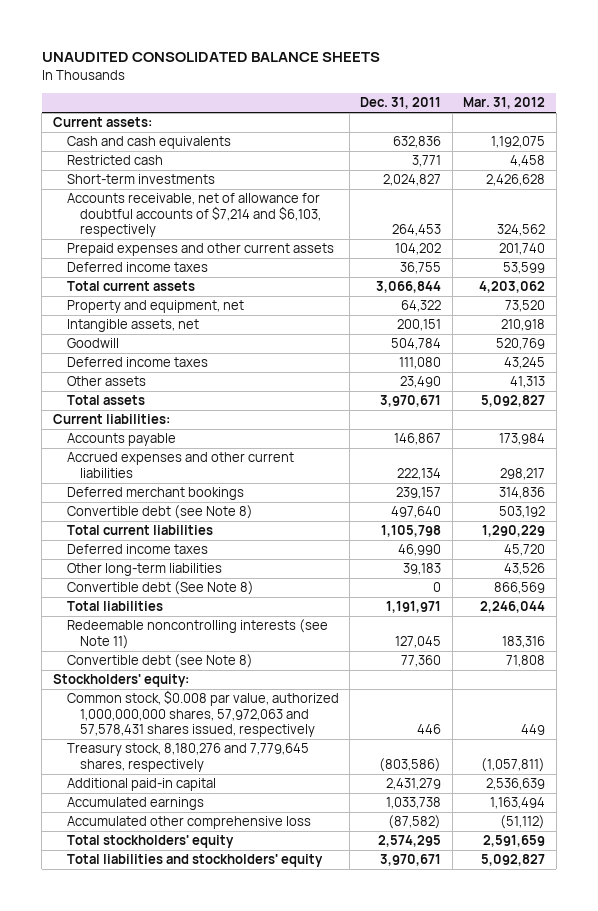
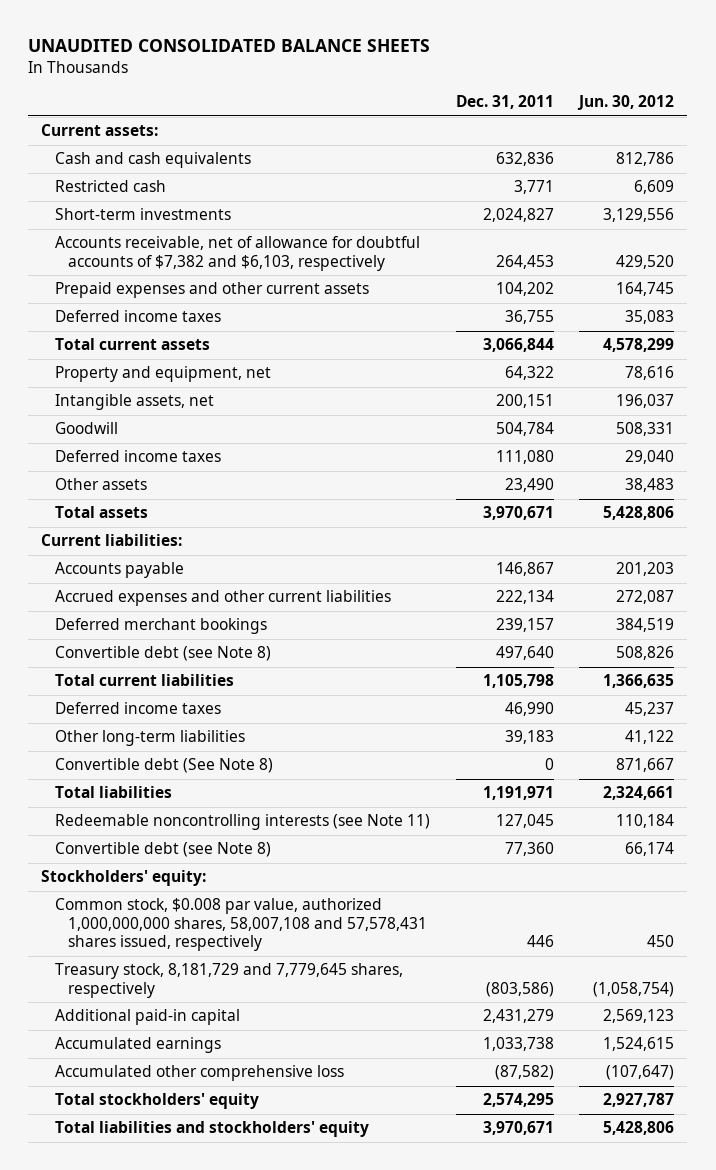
- | Dec. 31, 2011 | Mar. 31, 2012
+ | Dec. 31, 2011 | Jun. 30, 2012
- Accounts receivable, net of allowance for doubtful accounts of $7,214 and $6,103, respectively | 264,453 | 324,562
+ Accounts receivable, net of allowance for doubtful accounts of $7,382 and $6,103, respectively | 264,453 | 429,520
- Common stock, $0.008 par value, authorized 1,000,000,000 shares, 57,972,063 and 57,578,431 shares issued, respectively | 446 | 449
- Treasury stock, 8,180,276 and 7,779,645 shares, respectively | (803,586) | (1,057,811)
+ Common stock, $0.008 par value, authorized 1,000,000,000 shares, 58,007,108 and 57,578,431 shares issued, respectively | 446 | 450
+ Treasury stock, 8,181,729 and 7,779,645 shares, respectively | (803,586) | (1,058,754)

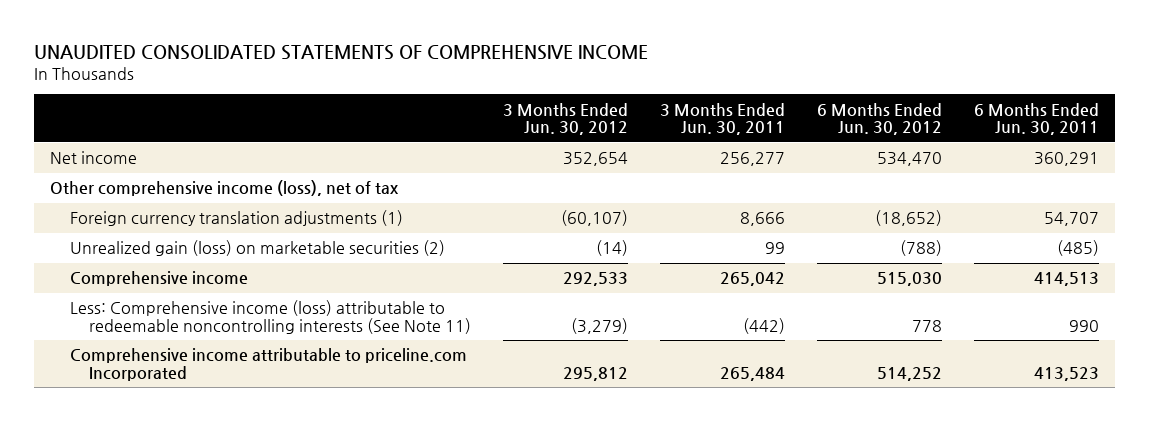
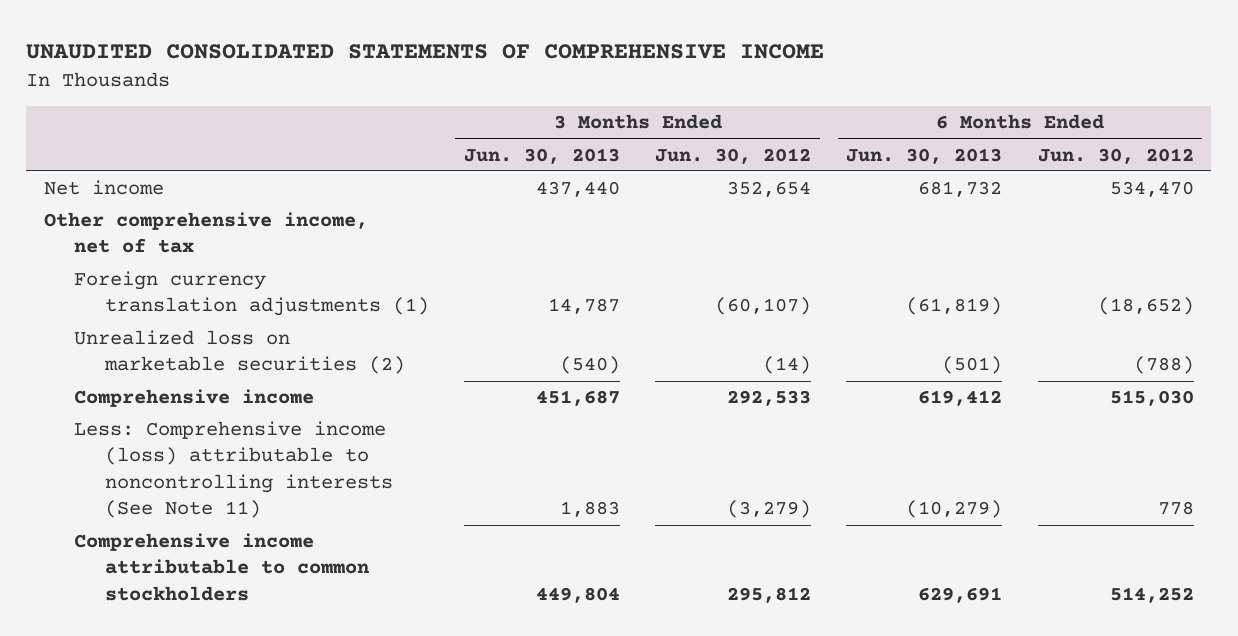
- | 3 Months Ended Jun. 30, 2012 | 3 Months Ended Jun. 30, 2011 | 6 Months Ended Jun. 30, 2012 | 6 Months Ended Jun. 30, 2011
+ | 3 Months Ended Jun. 30, 2013 | 3 Months Ended Jun. 30, 2012 | 6 Months Ended Jun. 30, 2013 | 6 Months Ended Jun. 30, 2012
- Other comprehensive income (loss), net of tax
+ Other comprehensive income, net of tax
- Unrealized gain (loss) on marketable securities (2) | (14) | 99 | (788) | (485)
+ Unrealized loss on marketable securities (2) | (540) | (14) | (501) | (788)
- Less: Comprehensive income (loss) attributable to redeemable noncontrolling interests (See Note 11) | (3,279) | (442) | 778 | 990
- Comprehensive income attributable to priceline.com Incorporated | 295,812 | 265,484 | 514,252 | 413,523
+ Less: Comprehensive income (loss) attributable to noncontrolling interests (See Note 11) | 1,883 | (3,279) | (10,279) | 778
+ Comprehensive income attributable to common stockholders | 449,804 | 295,812 | 629,691 | 514,252

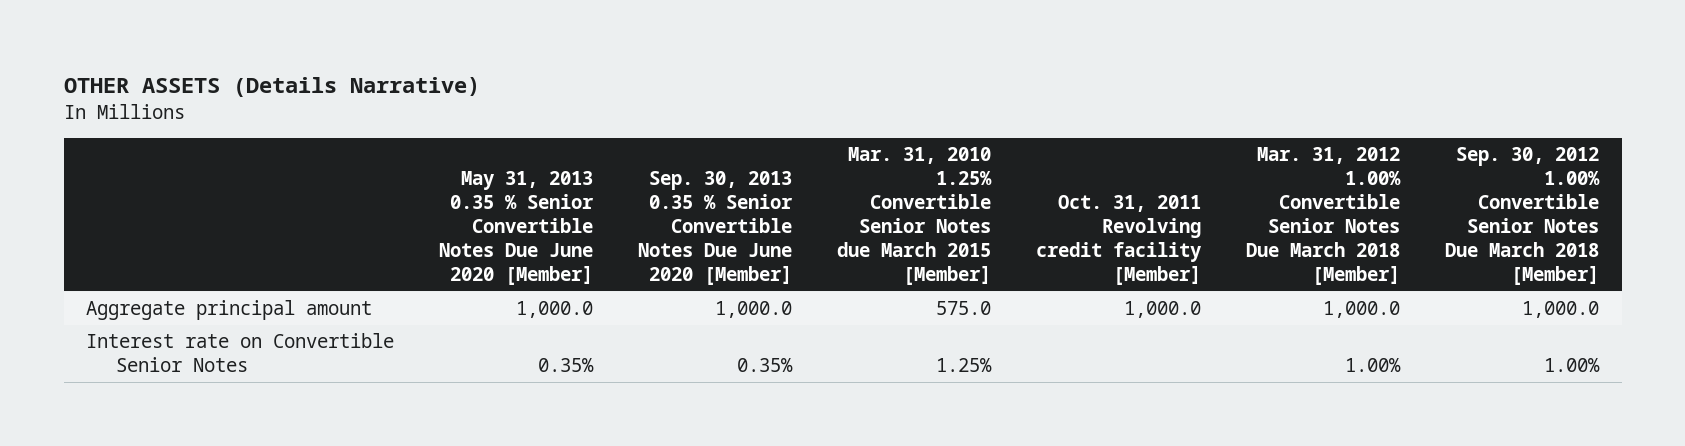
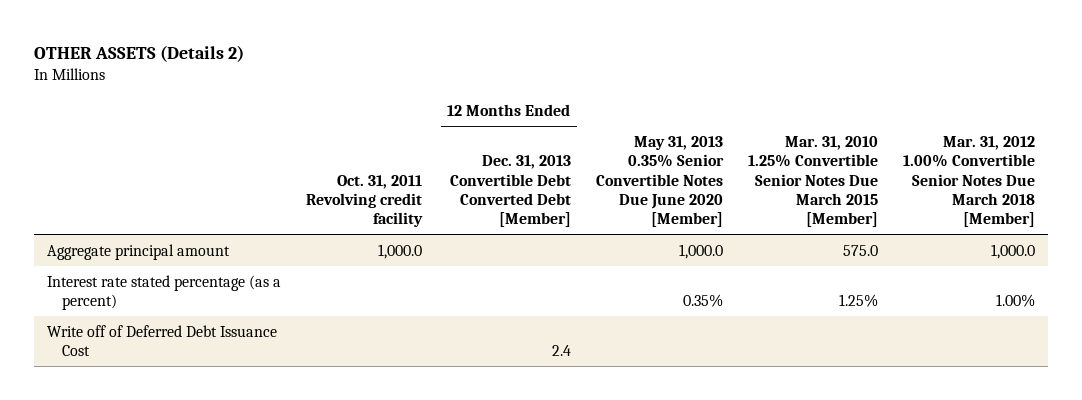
- OTHER ASSETS (Details Narrative)
+ OTHER ASSETS (Details 2)
- | May 31, 2013 0.35 % Senior Convertible Notes Due June 2020 [Member] | Sep. 30, 2013 0.35 % Senior Convertible Notes Due June 2020 [Member] | Mar. 31, 2010 1.25% Convertible Senior Notes due March 2015 [Member] | Oct. 31, 2011 Revolving credit facility [Member] | Mar. 31, 2012 1.00% Convertible Senior Notes Due March 2018 [Member] | Sep. 30, 2012 1.00% Convertible Senior Notes Due March 2018 [Member]
+ | Oct. 31, 2011 Revolving credit facility | 12 Months Ended Dec. 31, 2013 Convertible Debt Converted Debt [Member] | May 31, 2013 0.35% Senior Convertible Notes Due June 2020 [Member] | Mar. 31, 2010 1.25% Convertible Senior Notes Due March 2015 [Member] | Mar. 31, 2012 1.00% Convertible Senior Notes Due March 2018 [Member]
- Interest rate on Convertible Senior Notes | 0.35% | 0.35% | 1.25% | | 1.00% | 1.00%
+ Interest rate stated percentage (as a percent) | | | 0.35% | 1.25% | 1.00%
+ Write off of Deferred Debt Issuance Cost | | 2.4 | | |

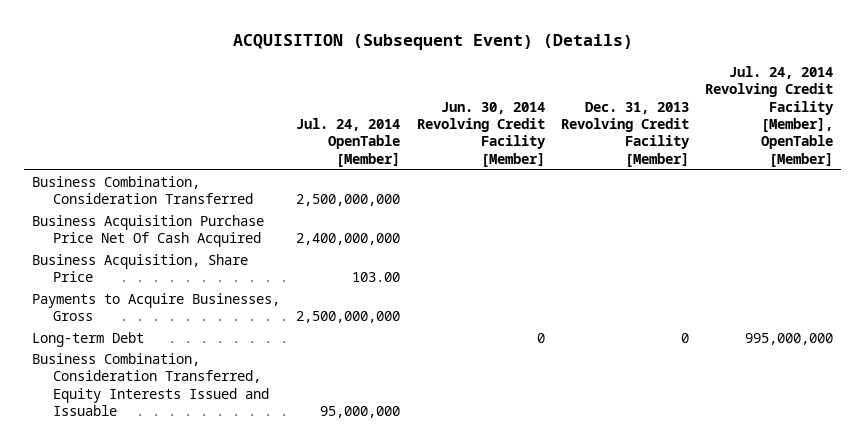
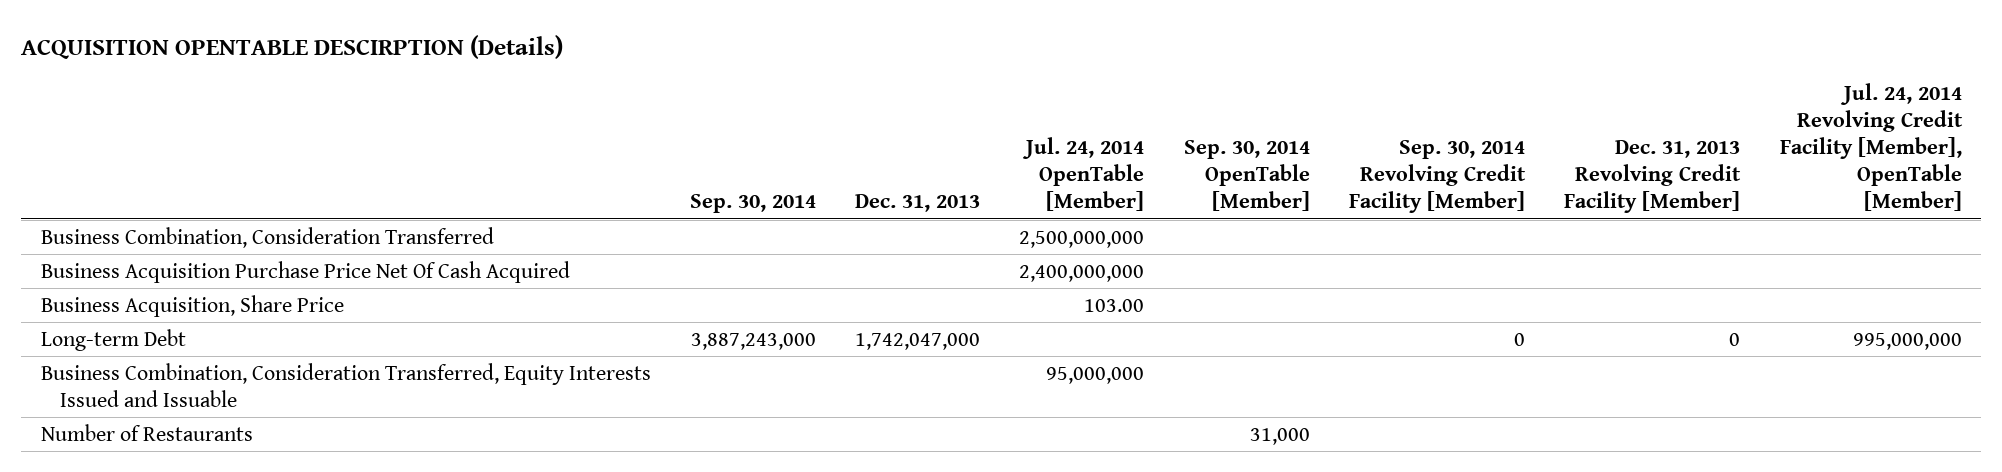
- ACQUISITION (Subsequent Event) (Details)
+ ACQUISITION OPENTABLE DESCIRPTION (Details)
- | Jul. 24, 2014 OpenTable [Member] | Jun. 30, 2014 Revolving Credit Facility [Member] | Dec. 31, 2013 Revolving Credit Facility [Member] | Jul. 24, 2014 Revolving Credit Facility [Member], OpenTable [Member]
+ | Sep. 30, 2014 | Dec. 31, 2013 | Jul. 24, 2014 OpenTable [Member] | Sep. 30, 2014 OpenTable [Member] | Sep. 30, 2014 Revolving Credit Facility [Member] | Dec. 31, 2013 Revolving Credit Facility [Member] | Jul. 24, 2014 Revolving Credit Facility [Member], OpenTable [Member]
- Payments to Acquire Businesses, Gross | 2,500,000,000 | | |
+ Number of Restaurants | | | | 31,000 | | |

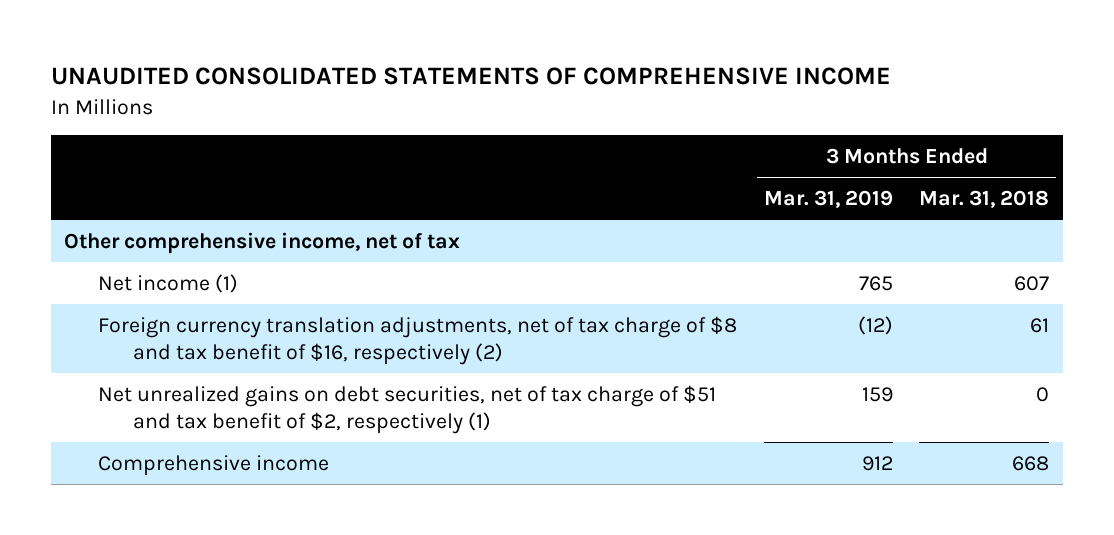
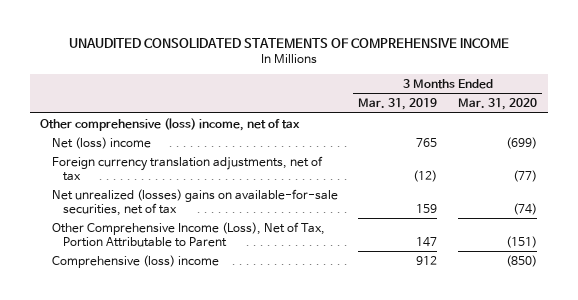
- | 3 Months Ended Mar. 31, 2019 | 3 Months Ended Mar. 31, 2018
+ | 3 Months Ended Mar. 31, 2019 | 3 Months Ended Mar. 31, 2020
- Other comprehensive income, net of tax
- Net income (1) | 765 | 607
- Foreign currency translation adjustments, net of tax charge of $8 and tax benefit of $16, respectively (2) | (12) | 61
- Net unrealized gains on debt securities, net of tax charge of $51 and tax benefit of $2, respectively (1) | 159 | 0
- Comprehensive income | 912 | 668
+ Other comprehensive (loss) income, net of tax
+ Net (loss) income | 765 | (699)
+ Foreign currency translation adjustments, net of tax | (12) | (77)
+ Net unrealized (losses) gains on available-for-sale securities, net of tax | 159 | (74)
+ Other Comprehensive Income (Loss), Net of Tax, Portion Attributable to Parent | 147 | (151)
+ Comprehensive (loss) income | 912 | (850)

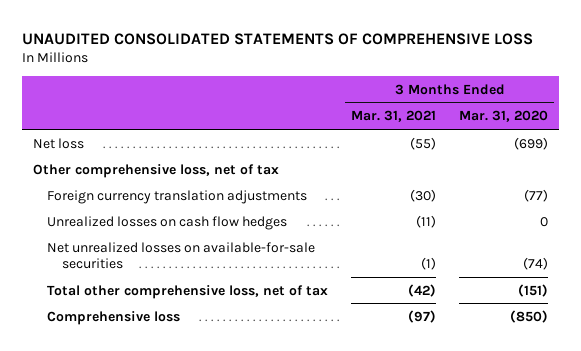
- UNAUDITED CONSOLIDATED STATEMENTS OF COMPREHENSIVE INCOME
+ UNAUDITED CONSOLIDATED STATEMENTS OF COMPREHENSIVE LOSS
- | 3 Months Ended Mar. 31, 2019 | 3 Months Ended Mar. 31, 2020
+ | 3 Months Ended Mar. 31, 2021 | 3 Months Ended Mar. 31, 2020
- Other comprehensive (loss) income, net of tax
- Net (loss) income | 765 | (699)
- Foreign currency translation adjustments, net of tax | (12) | (77)
- Net unrealized (losses) gains on available-for-sale securities, net of tax | 159 | (74)
- Other Comprehensive Income (Loss), Net of Tax, Portion Attributable to Parent | 147 | (151)
- Comprehensive (loss) income | 912 | (850)
+ Net loss | (55) | (699)
+ Other comprehensive loss, net of tax
+ Foreign currency translation adjustments | (30) | (77)
+ Unrealized losses on cash flow hedges | (11) | 0
+ Net unrealized losses on available-for-sale securities | (1) | (74)
+ Total other comprehensive loss, net of tax | (42) | (151)
+ Comprehensive loss | (97) | (850)

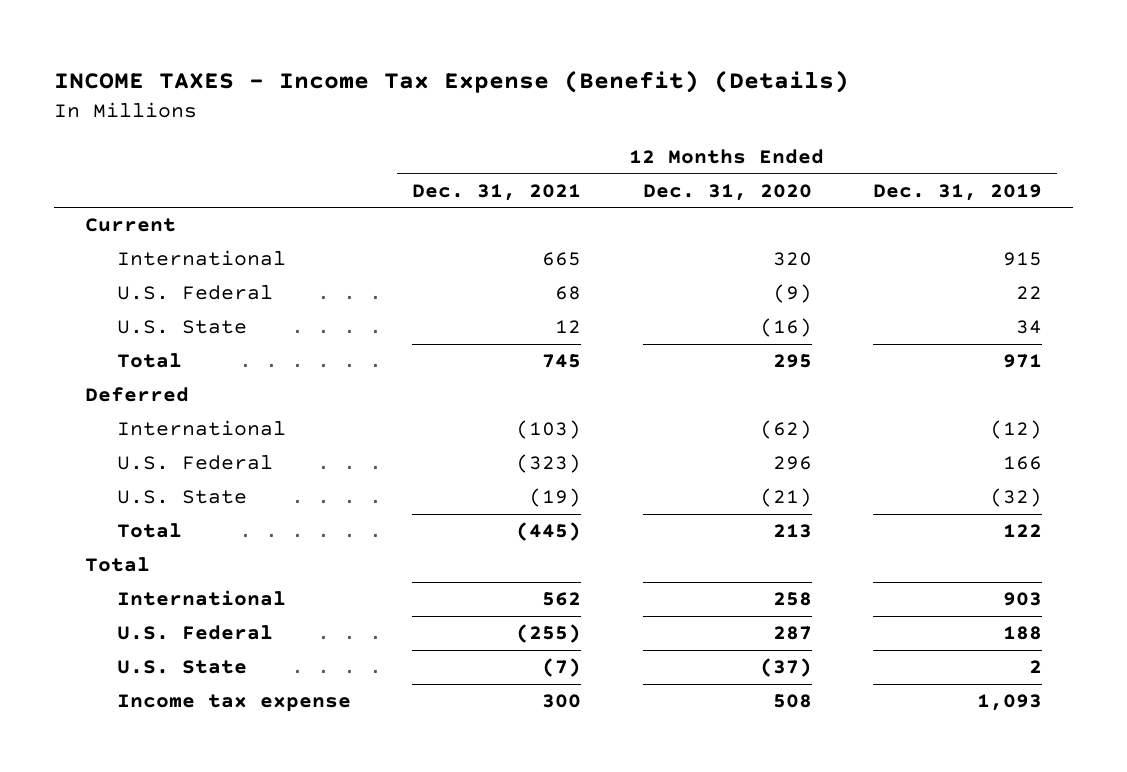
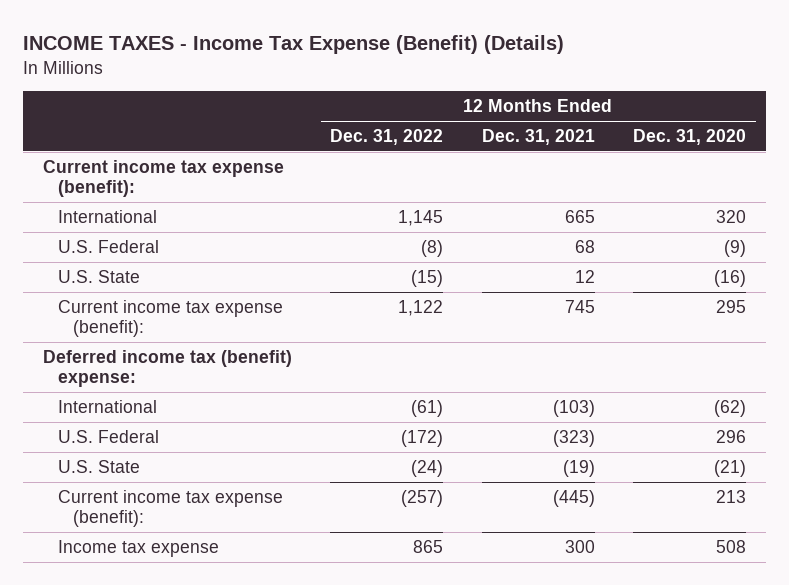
- | 12 Months Ended Dec. 31, 2021 | 12 Months Ended Dec. 31, 2020 | 12 Months Ended Dec. 31, 2019
+ | 12 Months Ended Dec. 31, 2022 | 12 Months Ended Dec. 31, 2021 | 12 Months Ended Dec. 31, 2020
- Current
+ Current income tax expense (benefit):
- Total | 745 | 295 | 971
- Deferred
+ Current income tax expense (benefit): | 1,122 | 745 | 295
+ Deferred income tax (benefit) expense:
- Total | (445) | 213 | 122
- Total
- International | 562 | 258 | 903
- U.S. Federal | (255) | 287 | 188
- U.S. State | (7) | (37) | 2
+ Current income tax expense (benefit): | (257) | (445) | 213

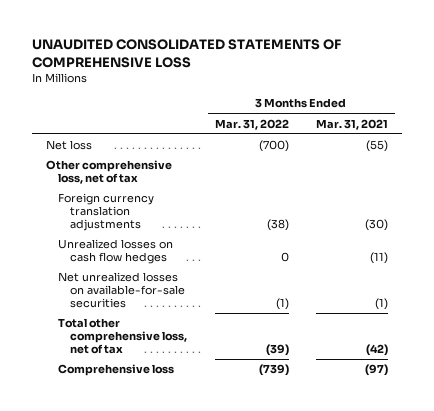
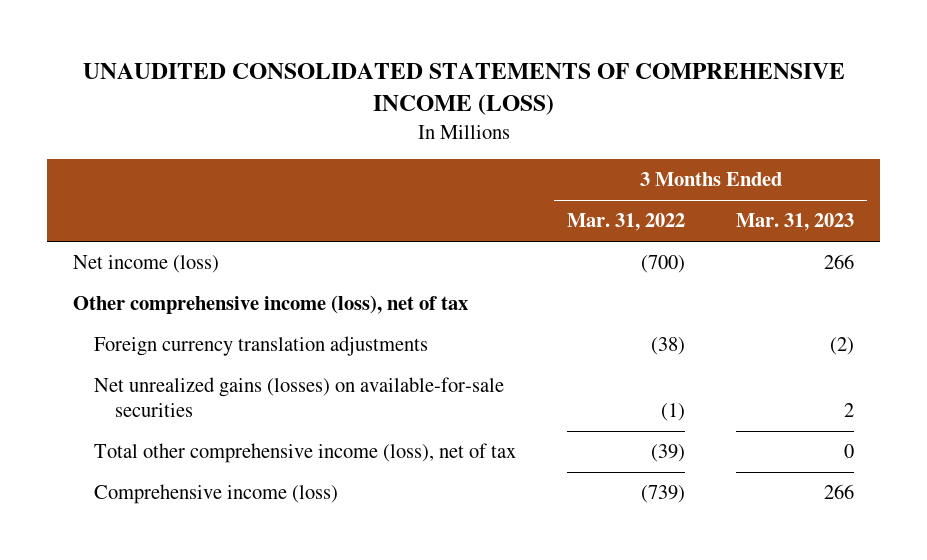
- UNAUDITED CONSOLIDATED STATEMENTS OF COMPREHENSIVE LOSS
+ UNAUDITED CONSOLIDATED STATEMENTS OF COMPREHENSIVE INCOME (LOSS)
- | 3 Months Ended Mar. 31, 2022 | 3 Months Ended Mar. 31, 2021
+ | 3 Months Ended Mar. 31, 2022 | 3 Months Ended Mar. 31, 2023
- Net loss | (700) | (55)
- Other comprehensive loss, net of tax
+ Net income (loss) | (700) | 266
+ Other comprehensive income (loss), net of tax
- Unrealized losses on cash flow hedges | 0 | (11)
- Net unrealized losses on available-for-sale securities | (1) | (1)
- Total other comprehensive loss, net of tax | (39) | (42)
- Comprehensive loss | (739) | (97)
+ Net unrealized gains (losses) on available-for-sale securities | (1) | 2
+ Total other comprehensive income (loss), net of tax | (39) | 0
+ Comprehensive income (loss) | (739) | 266

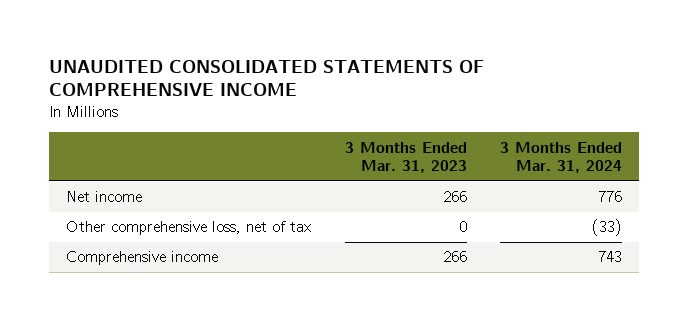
- UNAUDITED CONSOLIDATED STATEMENTS OF COMPREHENSIVE INCOME (LOSS)
+ UNAUDITED CONSOLIDATED STATEMENTS OF COMPREHENSIVE INCOME
- | 3 Months Ended Mar. 31, 2022 | 3 Months Ended Mar. 31, 2023
+ | 3 Months Ended Mar. 31, 2023 | 3 Months Ended Mar. 31, 2024
- Net income (loss) | (700) | 266
- Other comprehensive income (loss), net of tax
- Foreign currency translation adjustments | (38) | (2)
- Net unrealized gains (losses) on available-for-sale securities | (1) | 2
- Total other comprehensive income (loss), net of tax | (39) | 0
- Comprehensive income (loss) | (739) | 266
+ Net income | 266 | 776
+ Other comprehensive loss, net of tax | 0 | (33)
+ Comprehensive income | 266 | 743

